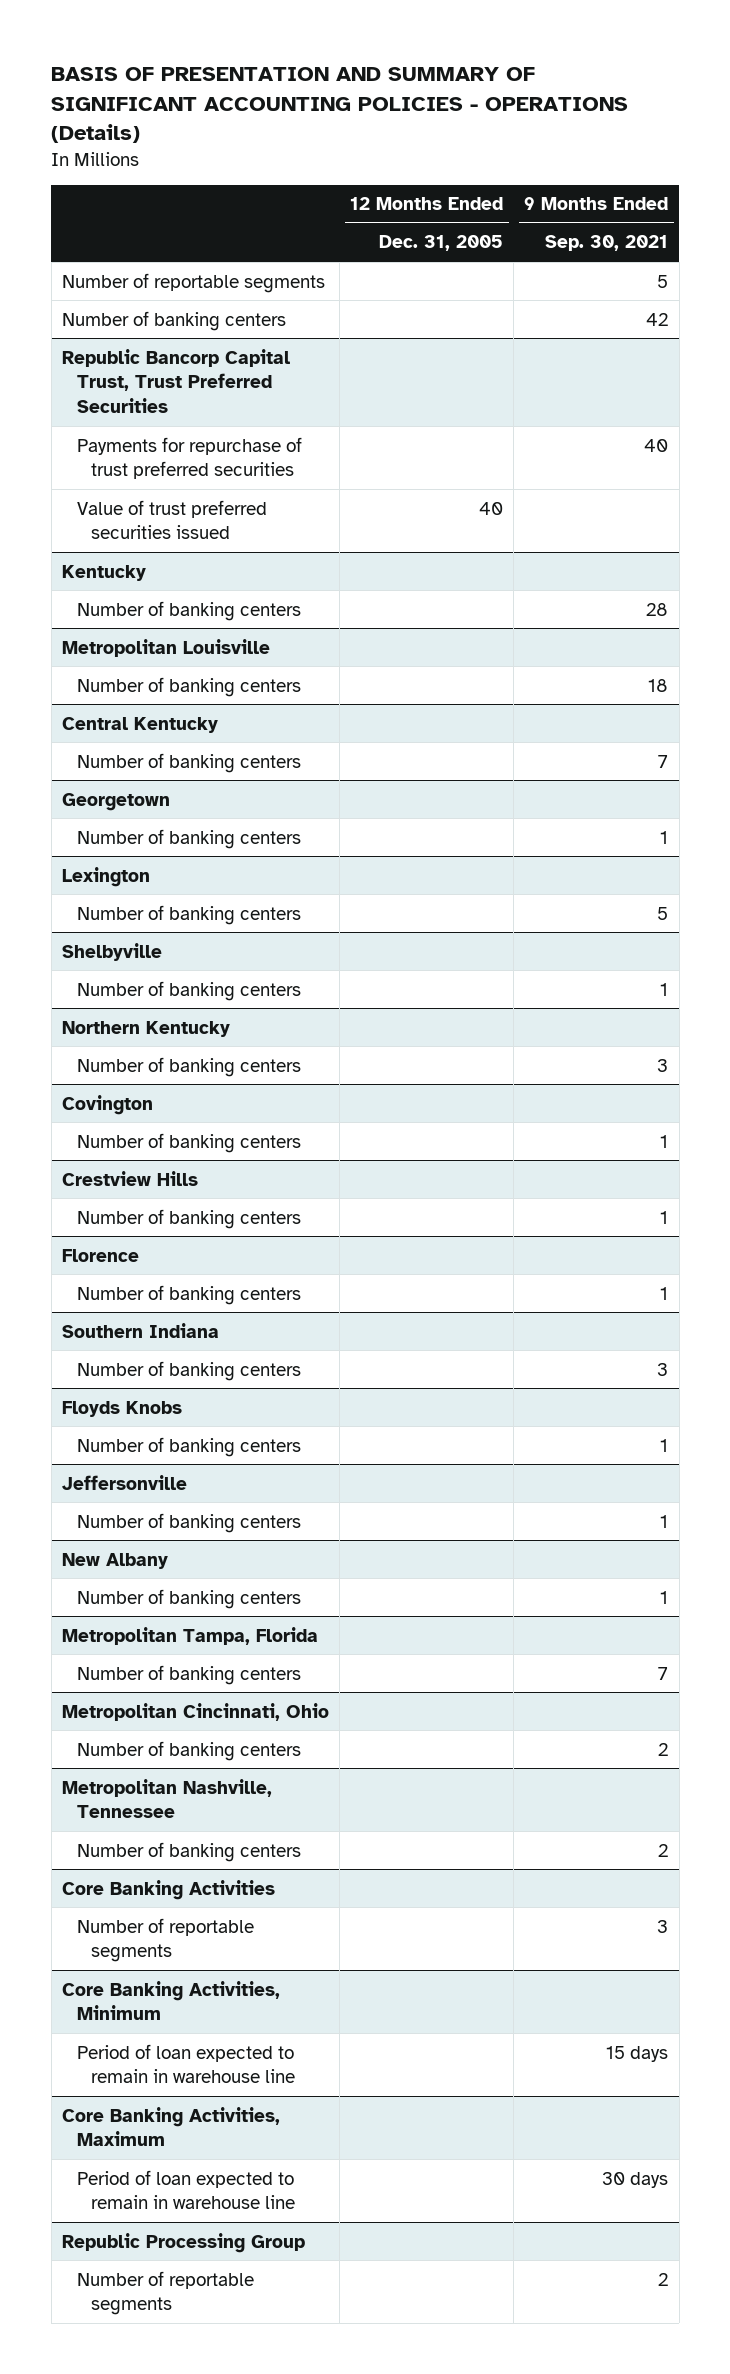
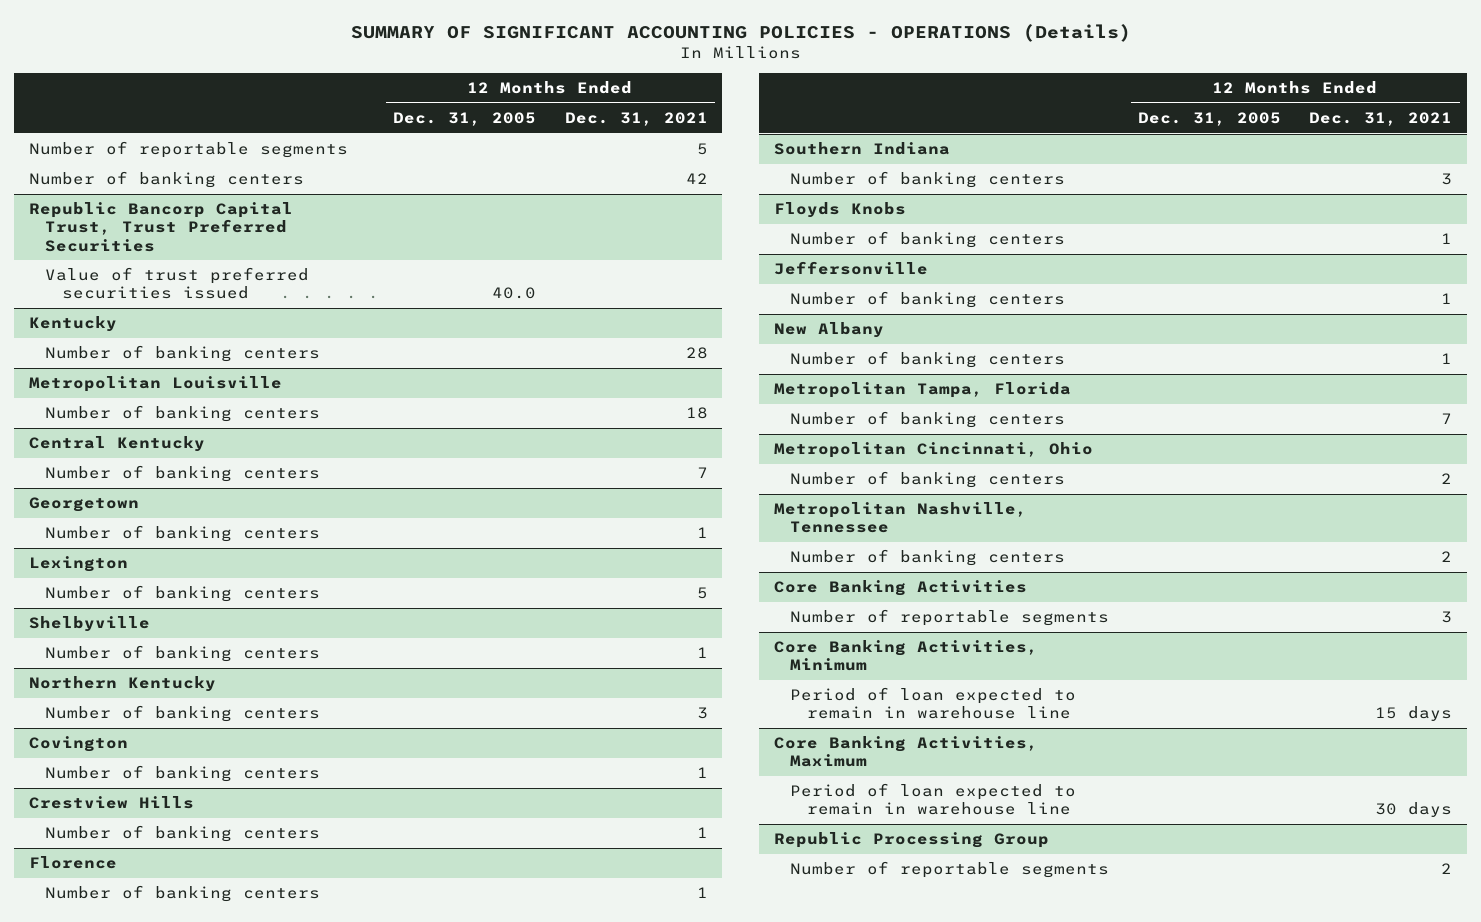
- BASIS OF PRESENTATION AND SUMMARY OF SIGNIFICANT ACCOUNTING POLICIES - OPERATIONS (Details)
+ SUMMARY OF SIGNIFICANT ACCOUNTING POLICIES - OPERATIONS (Details)
- | 12 Months Ended Dec. 31, 2005 | 9 Months Ended Sep. 30, 2021
+ | 12 Months Ended Dec. 31, 2005 | 12 Months Ended Dec. 31, 2021
@ Republic Bancorp Capital Trust, Trust Preferred Securities
- Payments for repurchase of trust preferred securities | | 40
- Value of trust preferred securities issued | 40 |
+ Value of trust preferred securities issued | 40.0 |

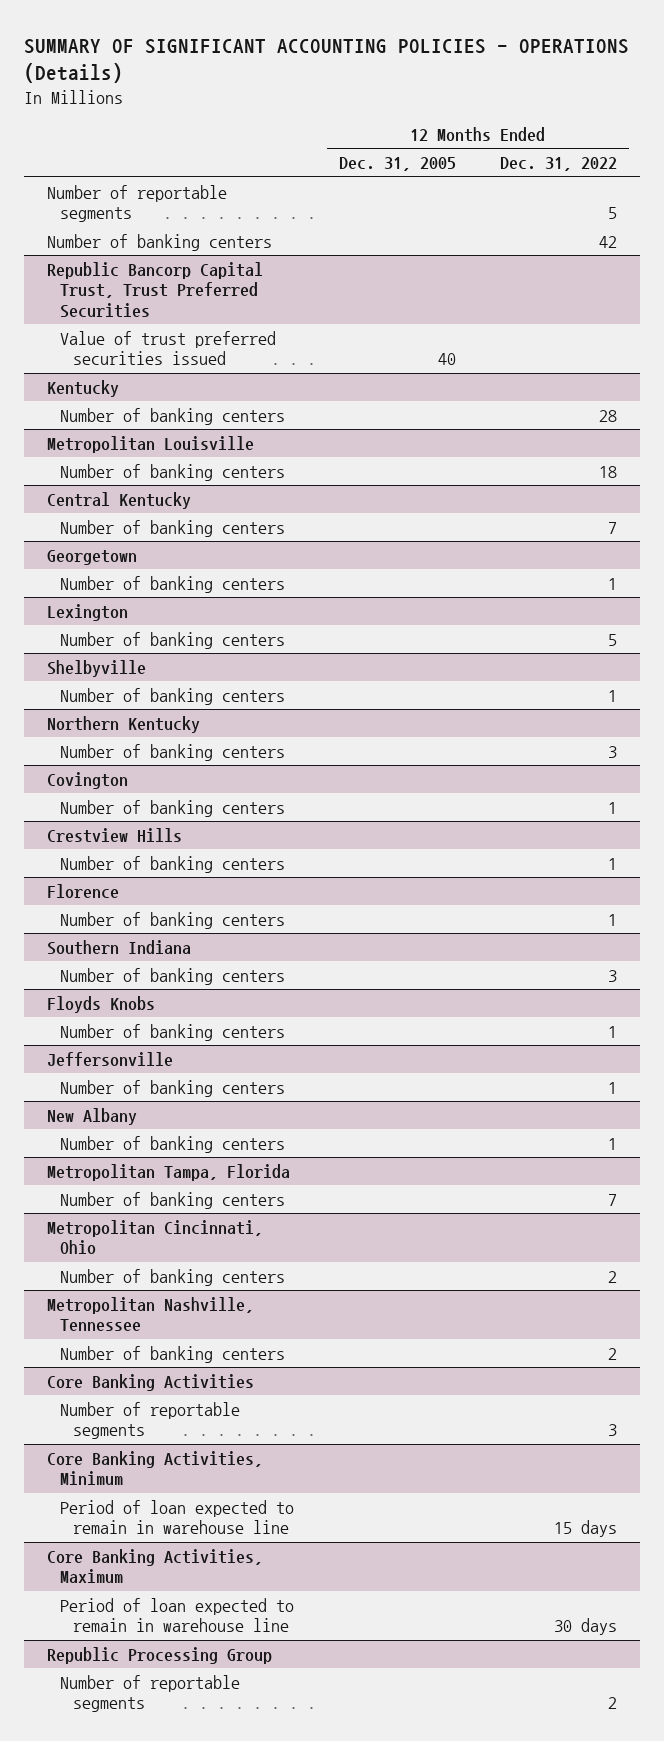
- | 12 Months Ended Dec. 31, 2005 | 12 Months Ended Dec. 31, 2021
+ | 12 Months Ended Dec. 31, 2005 | 12 Months Ended Dec. 31, 2022
@ Republic Bancorp Capital Trust, Trust Preferred Securities
- Value of trust preferred securities issued | 40.0 |
+ Value of trust preferred securities issued | 40 |

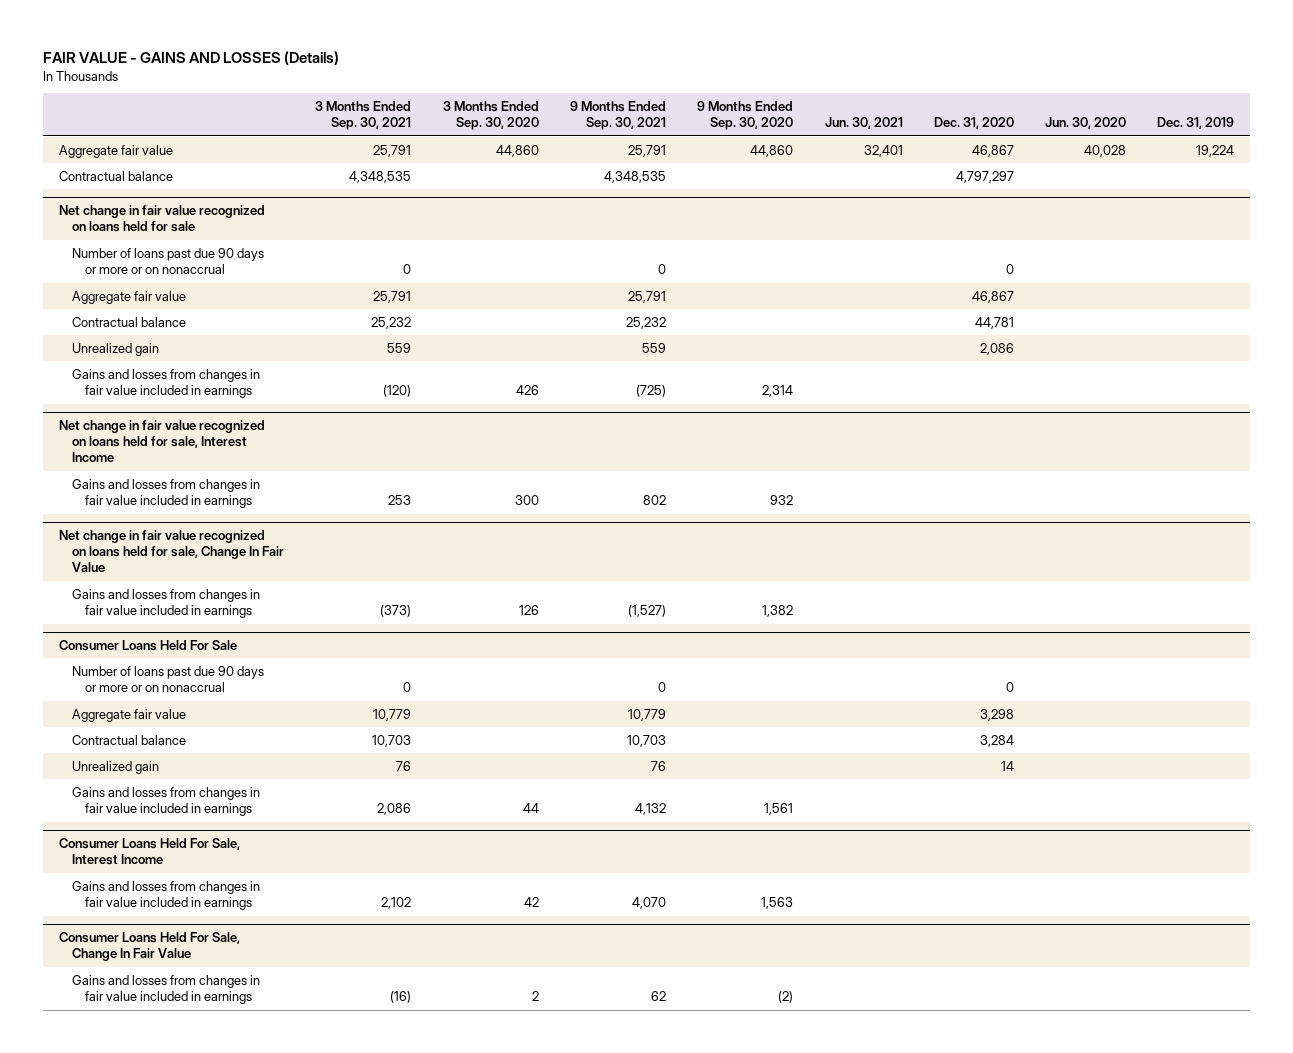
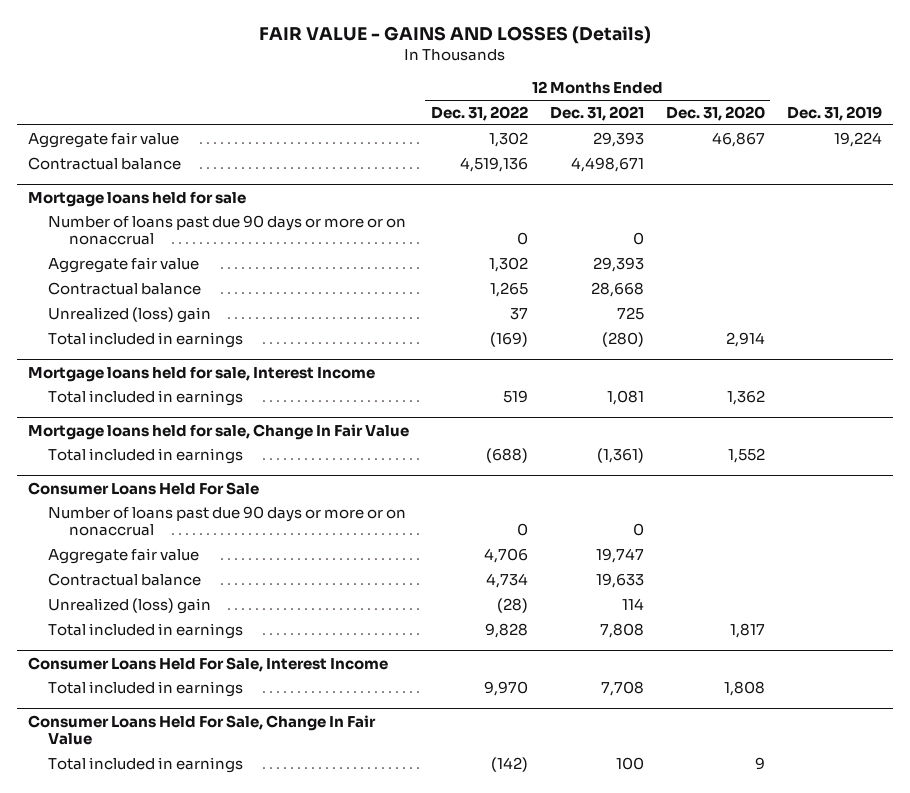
- | 3 Months Ended Sep. 30, 2021 | 3 Months Ended Sep. 30, 2020 | 9 Months Ended Sep. 30, 2021 | 9 Months Ended Sep. 30, 2020 | Jun. 30, 2021 | Dec. 31, 2020 | Jun. 30, 2020 | Dec. 31, 2019
+ | 12 Months Ended Dec. 31, 2022 | 12 Months Ended Dec. 31, 2021 | 12 Months Ended Dec. 31, 2020 | Dec. 31, 2019
- Net change in fair value recognized on loans held for sale
+ Mortgage loans held for sale
- Unrealized gain | 559 | | 559 | | | 2,086 | |
- Gains and losses from changes in fair value included in earnings | (120) | 426 | (725) | 2,314 | | | |
- Net change in fair value recognized on loans held for sale, Interest Income
- Gains and losses from changes in fair value included in earnings | 253 | 300 | 802 | 932 | | | |
- Net change in fair value recognized on loans held for sale, Change In Fair Value
- Gains and losses from changes in fair value included in earnings | (373) | 126 | (1,527) | 1,382 | | | |
+ Unrealized (loss) gain | 37 | 725 | |
+ Total included in earnings | (169) | (280) | 2,914 |
+ Mortgage loans held for sale, Interest Income
+ Total included in earnings | 519 | 1,081 | 1,362 |
+ Mortgage loans held for sale, Change In Fair Value
+ Total included in earnings | (688) | (1,361) | 1,552 |
@ Consumer Loans Held For Sale
- Unrealized gain | 76 | | 76 | | | 14 | |
- Gains and losses from changes in fair value included in earnings | 2,086 | 44 | 4,132 | 1,561 | | | |
+ Unrealized (loss) gain | (28) | 114 | |
+ Total included in earnings | 9,828 | 7,808 | 1,817 |
@ Consumer Loans Held For Sale, Interest Income
- Gains and losses from changes in fair value included in earnings | 2,102 | 42 | 4,070 | 1,563 | | | |
+ Total included in earnings | 9,970 | 7,708 | 1,808 |
@ Consumer Loans Held For Sale, Change In Fair Value
- Gains and losses from changes in fair value included in earnings | (16) | 2 | 62 | (2) | | | |
+ Total included in earnings | (142) | 100 | 9 |

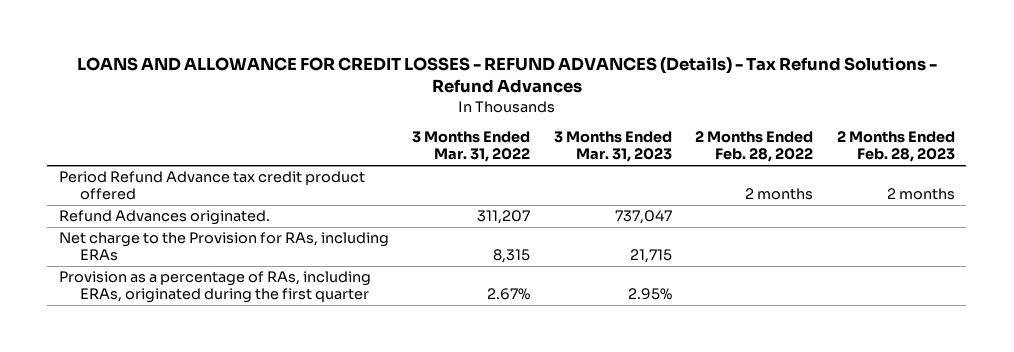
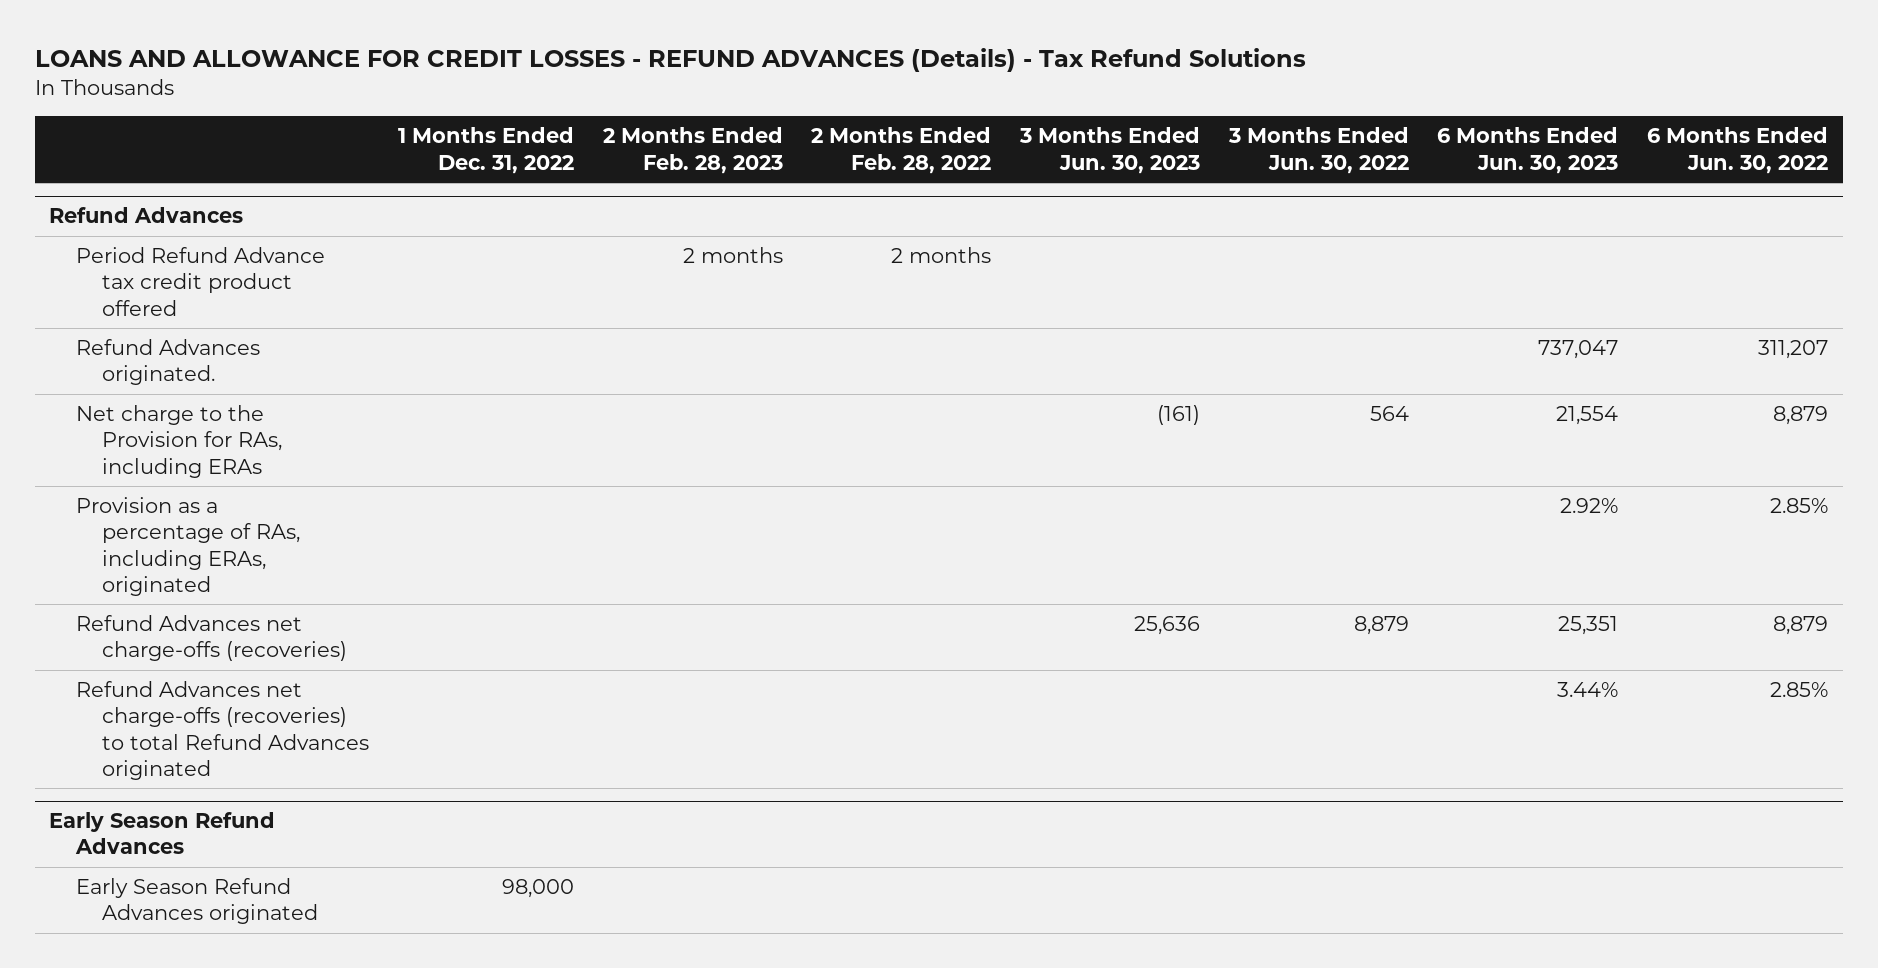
- LOANS AND ALLOWANCE FOR CREDIT LOSSES - REFUND ADVANCES (Details) - Tax Refund Solutions - Refund Advances
+ LOANS AND ALLOWANCE FOR CREDIT LOSSES - REFUND ADVANCES (Details) - Tax Refund Solutions
- | 3 Months Ended Mar. 31, 2022 | 3 Months Ended Mar. 31, 2023 | 2 Months Ended Feb. 28, 2022 | 2 Months Ended Feb. 28, 2023
+ | 1 Months Ended Dec. 31, 2022 | 2 Months Ended Feb. 28, 2023 | 2 Months Ended Feb. 28, 2022 | 3 Months Ended Jun. 30, 2023 | 3 Months Ended Jun. 30, 2022 | 6 Months Ended Jun. 30, 2023 | 6 Months Ended Jun. 30, 2022
+ Refund Advances
- Provision as a percentage of RAs, including ERAs, originated during the first quarter | 2.67% | 2.95% | |
+ Provision as a percentage of RAs, including ERAs, originated | | | | | | 2.92% | 2.85%
+ Refund Advances net charge-offs (recoveries) | | | | 25,636 | 8,879 | 25,351 | 8,879
+ Refund Advances net charge-offs (recoveries) to total Refund Advances originated | | | | | | 3.44% | 2.85%
+ Early Season Refund Advances
+ Early Season Refund Advances originated | 98,000 | | | | | |

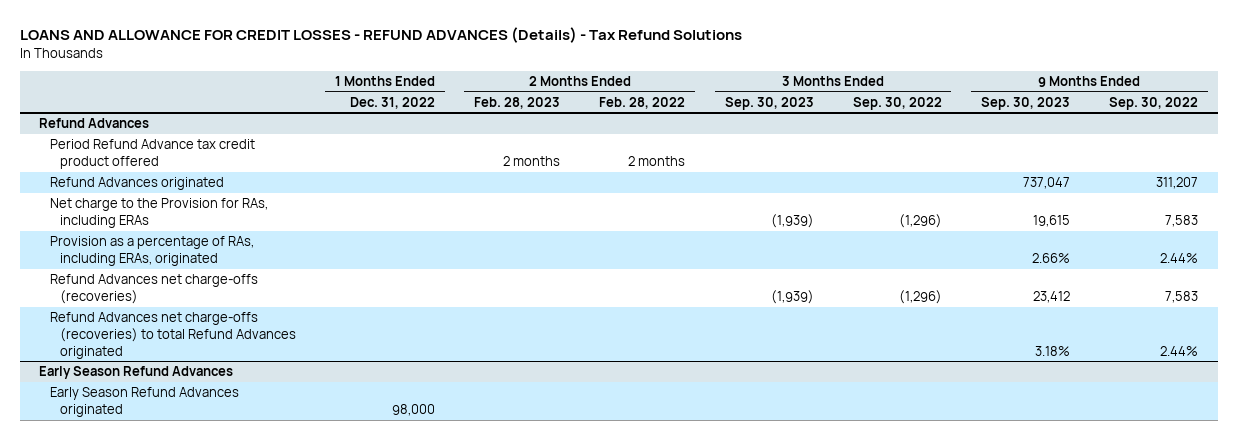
- | 1 Months Ended Dec. 31, 2022 | 2 Months Ended Feb. 28, 2023 | 2 Months Ended Feb. 28, 2022 | 3 Months Ended Jun. 30, 2023 | 3 Months Ended Jun. 30, 2022 | 6 Months Ended Jun. 30, 2023 | 6 Months Ended Jun. 30, 2022
+ | 1 Months Ended Dec. 31, 2022 | 2 Months Ended Feb. 28, 2023 | 2 Months Ended Feb. 28, 2022 | 3 Months Ended Sep. 30, 2023 | 3 Months Ended Sep. 30, 2022 | 9 Months Ended Sep. 30, 2023 | 9 Months Ended Sep. 30, 2022
@ Refund Advances
- Refund Advances originated. | | | | | | 737,047 | 311,207
+ Refund Advances originated | | | | | | 737,047 | 311,207

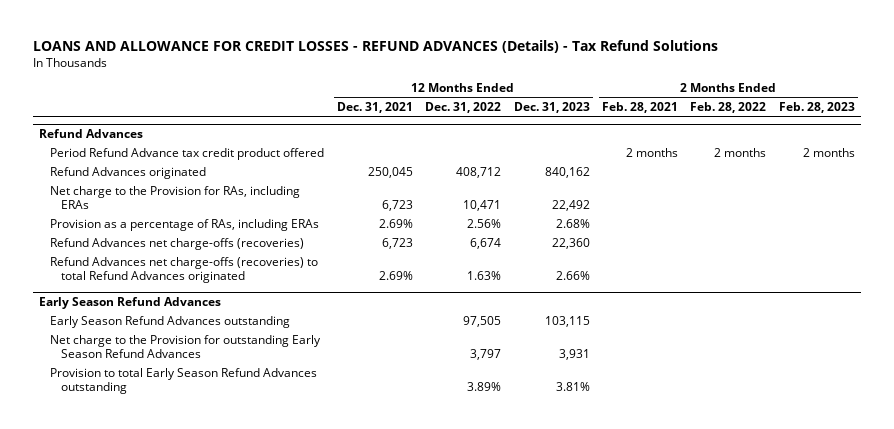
- | 1 Months Ended Dec. 31, 2022 | 2 Months Ended Feb. 28, 2023 | 2 Months Ended Feb. 28, 2022 | 3 Months Ended Sep. 30, 2023 | 3 Months Ended Sep. 30, 2022 | 9 Months Ended Sep. 30, 2023 | 9 Months Ended Sep. 30, 2022
+ | 12 Months Ended Dec. 31, 2021 | 12 Months Ended Dec. 31, 2022 | 12 Months Ended Dec. 31, 2023 | 2 Months Ended Feb. 28, 2021 | 2 Months Ended Feb. 28, 2022 | 2 Months Ended Feb. 28, 2023
@ Refund Advances
- Provision as a percentage of RAs, including ERAs, originated | | | | | | 2.66% | 2.44%
+ Provision as a percentage of RAs, including ERAs | 2.69% | 2.56% | 2.68% | | |
@ Early Season Refund Advances
- Early Season Refund Advances originated | 98,000 | | | | | |
+ Early Season Refund Advances outstanding | | 97,505 | 103,115 | | |
+ Net charge to the Provision for outstanding Early Season Refund Advances | | 3,797 | 3,931 | | |
+ Provision to total Early Season Refund Advances outstanding | | 3.89% | 3.81% | | |

